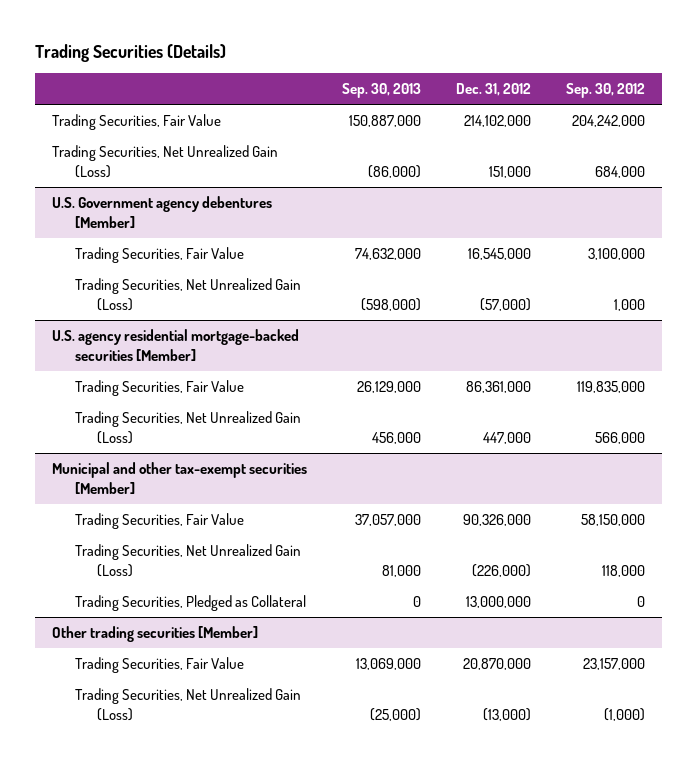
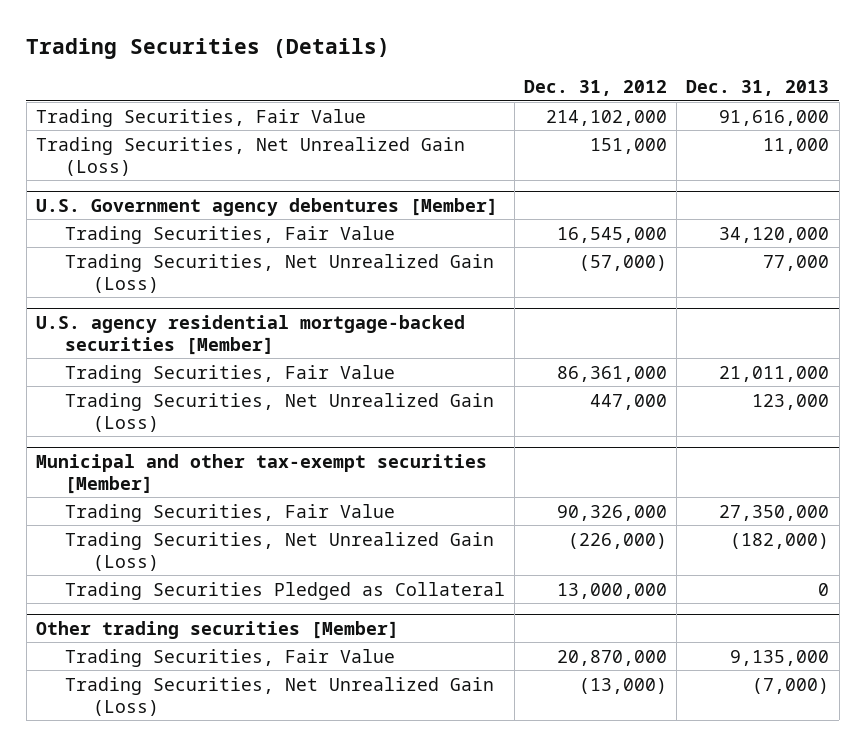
- | Sep. 30, 2013 | Dec. 31, 2012 | Sep. 30, 2012
+ | Dec. 31, 2012 | Dec. 31, 2013
@ Municipal and other tax-exempt securities [Member]
- Trading Securities, Pledged as Collateral | 0 | 13,000,000 | 0
+ Trading Securities Pledged as Collateral | 13,000,000 | 0

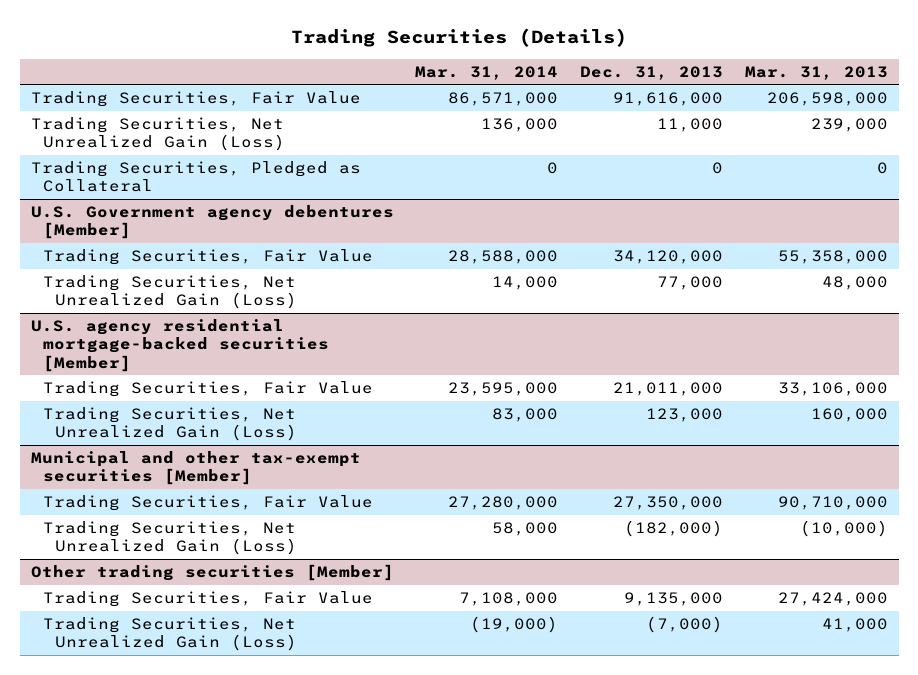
- | Dec. 31, 2012 | Dec. 31, 2013
+ | Mar. 31, 2014 | Dec. 31, 2013 | Mar. 31, 2013
+ Trading Securities, Pledged as Collateral | 0 | 0 | 0
@ Municipal and other tax-exempt securities [Member]
- Trading Securities Pledged as Collateral | 13,000,000 | 0

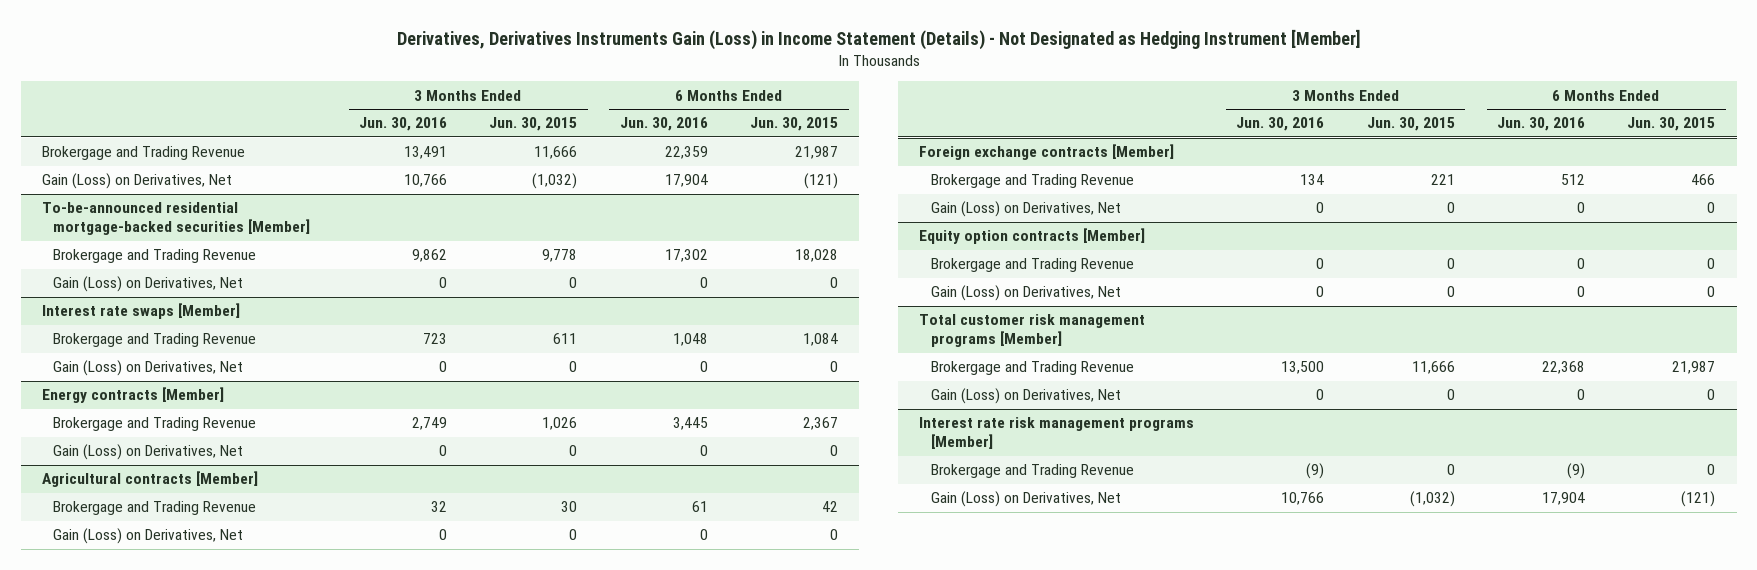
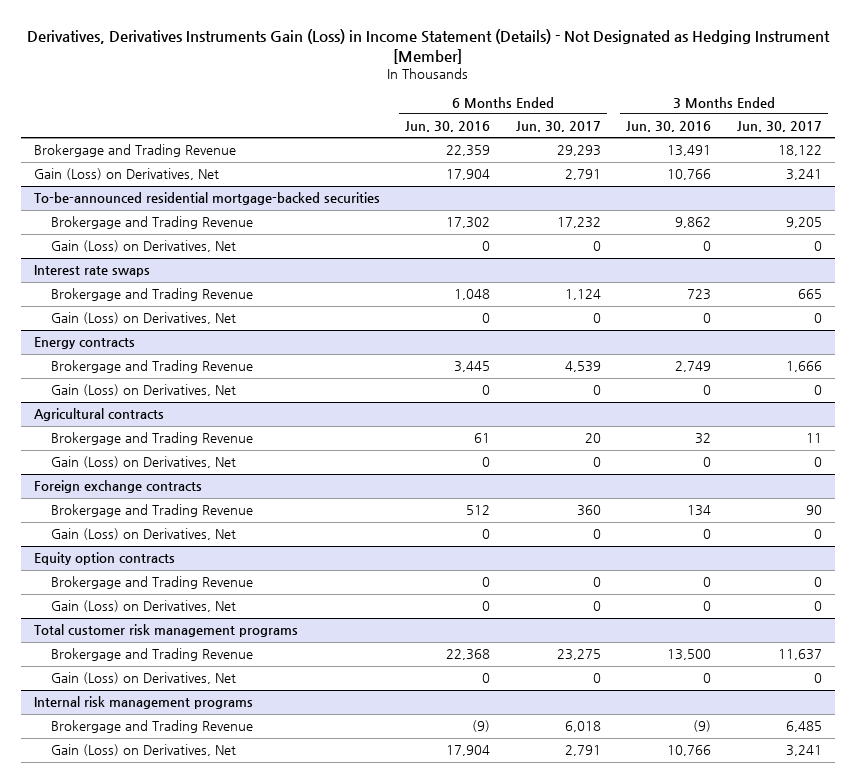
- | 3 Months Ended Jun. 30, 2016 | 3 Months Ended Jun. 30, 2015 | 6 Months Ended Jun. 30, 2016 | 6 Months Ended Jun. 30, 2015
+ | 6 Months Ended Jun. 30, 2016 | 6 Months Ended Jun. 30, 2017 | 3 Months Ended Jun. 30, 2016 | 3 Months Ended Jun. 30, 2017
- To-be-announced residential mortgage-backed securities [Member]
+ To-be-announced residential mortgage-backed securities
- Interest rate swaps [Member]
+ Interest rate swaps
- Energy contracts [Member]
+ Energy contracts
- Agricultural contracts [Member]
+ Agricultural contracts
- Foreign exchange contracts [Member]
+ Foreign exchange contracts
- Equity option contracts [Member]
+ Equity option contracts
- Total customer risk management programs [Member]
+ Total customer risk management programs
- Interest rate risk management programs [Member]
+ Internal risk management programs

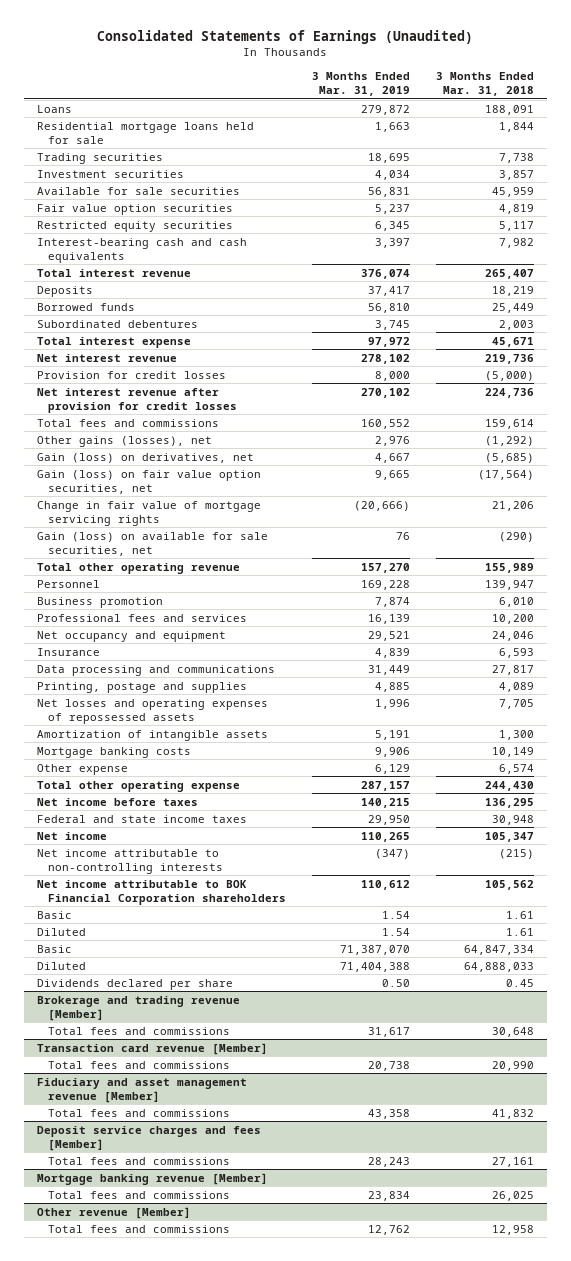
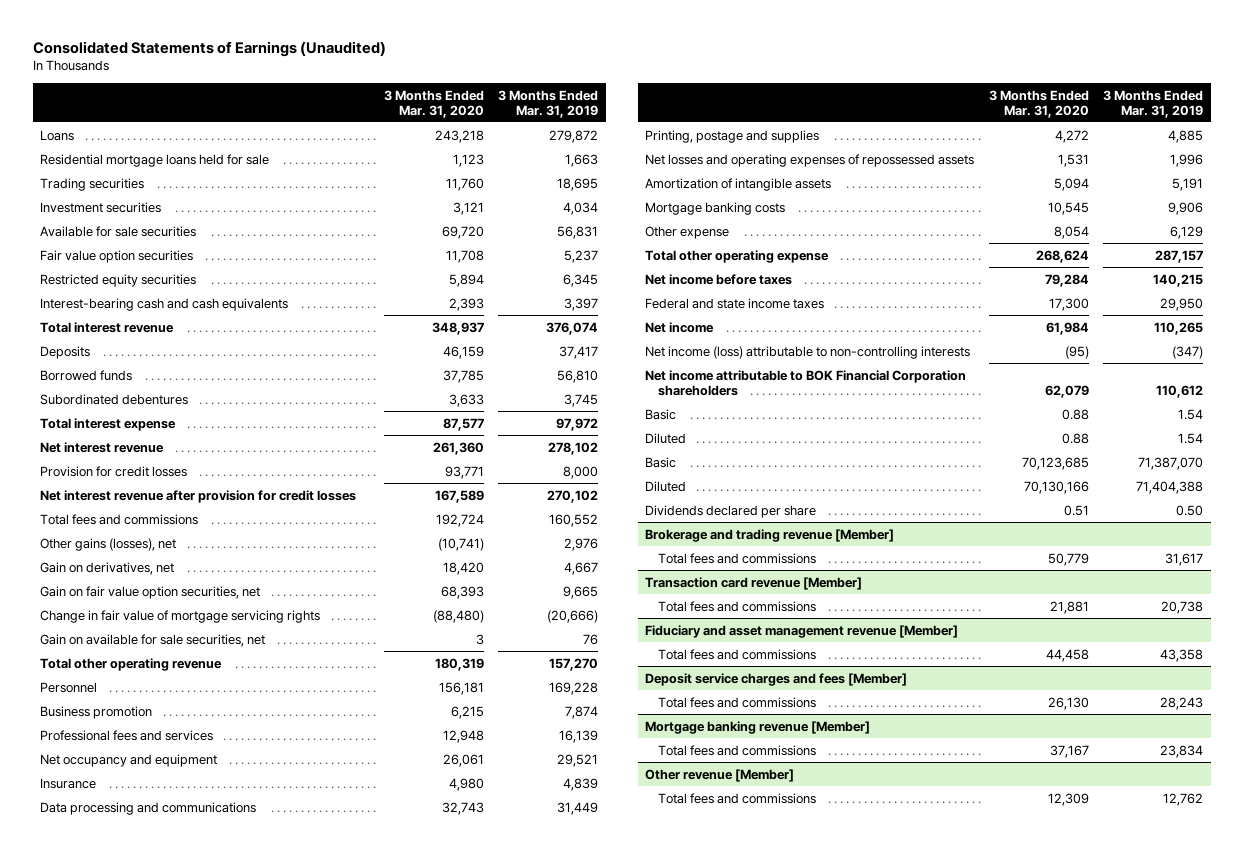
- | 3 Months Ended Mar. 31, 2019 | 3 Months Ended Mar. 31, 2018
+ | 3 Months Ended Mar. 31, 2020 | 3 Months Ended Mar. 31, 2019
- Gain (loss) on derivatives, net | 4,667 | (5,685)
- Gain (loss) on fair value option securities, net | 9,665 | (17,564)
+ Gain on derivatives, net | 18,420 | 4,667
+ Gain on fair value option securities, net | 68,393 | 9,665
- Gain (loss) on available for sale securities, net | 76 | (290)
+ Gain on available for sale securities, net | 3 | 76
- Net income attributable to non-controlling interests | (347) | (215)
+ Net income (loss) attributable to non-controlling interests | (95) | (347)

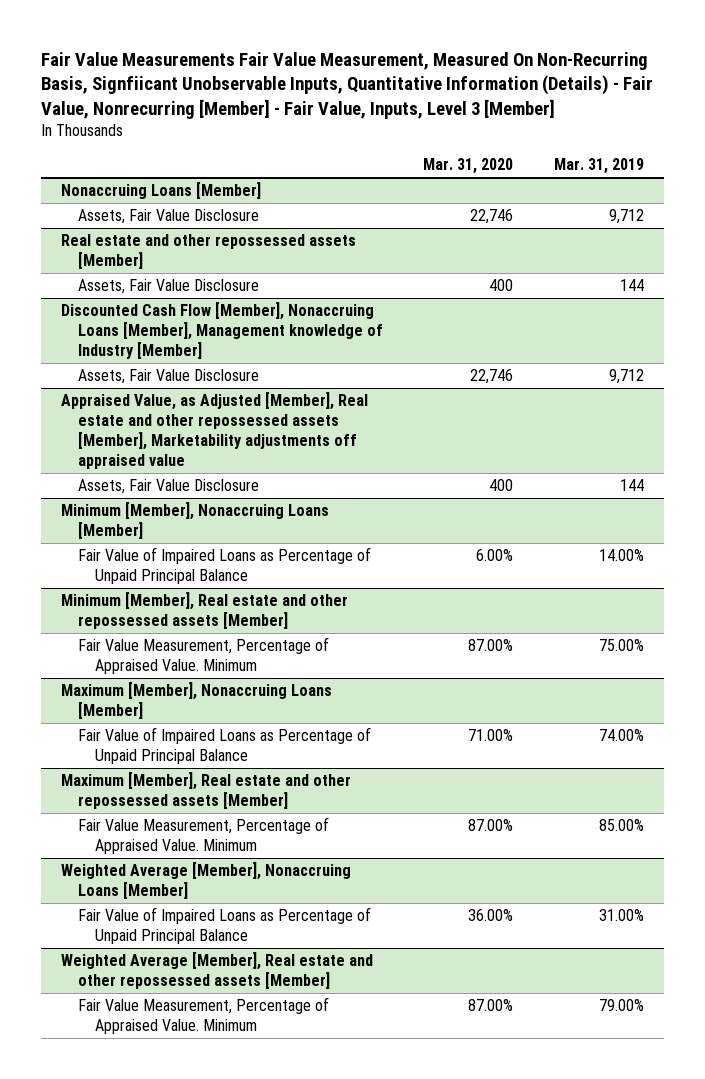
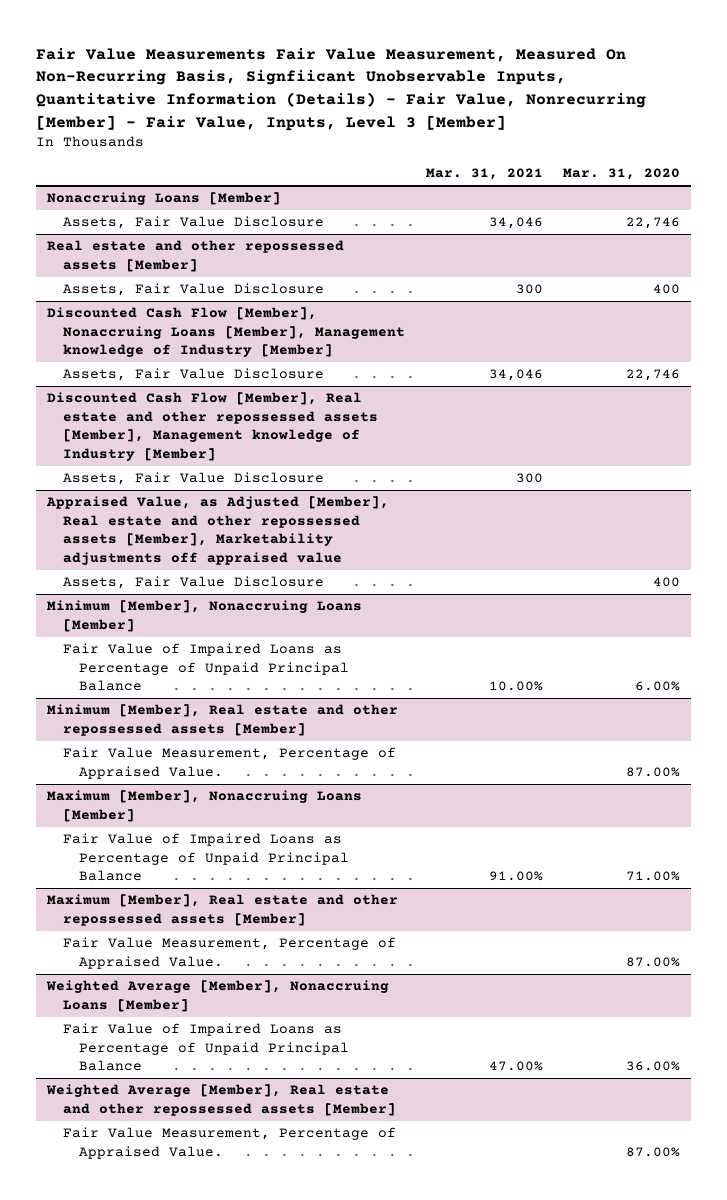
- | Mar. 31, 2020 | Mar. 31, 2019
+ | Mar. 31, 2021 | Mar. 31, 2020
+ Discounted Cash Flow [Member], Real estate and other repossessed assets [Member], Management knowledge of Industry [Member]
+ Assets, Fair Value Disclosure | 300 |
@ Minimum [Member], Real estate and other repossessed assets [Member]
- Fair Value Measurement, Percentage of Appraised Value. Minimum | 87.00% | 75.00%
+ Fair Value Measurement, Percentage of Appraised Value. | | 87.00%
@ Maximum [Member], Real estate and other repossessed assets [Member]
- Fair Value Measurement, Percentage of Appraised Value. Minimum | 87.00% | 85.00%
+ Fair Value Measurement, Percentage of Appraised Value. | | 87.00%
@ Weighted Average [Member], Real estate and other repossessed assets [Member]
- Fair Value Measurement, Percentage of Appraised Value. Minimum | 87.00% | 79.00%
+ Fair Value Measurement, Percentage of Appraised Value. | | 87.00%

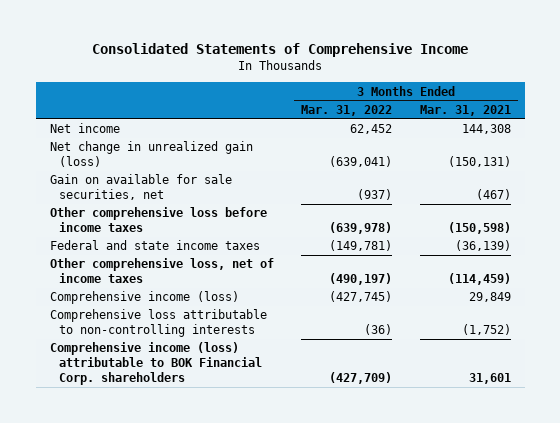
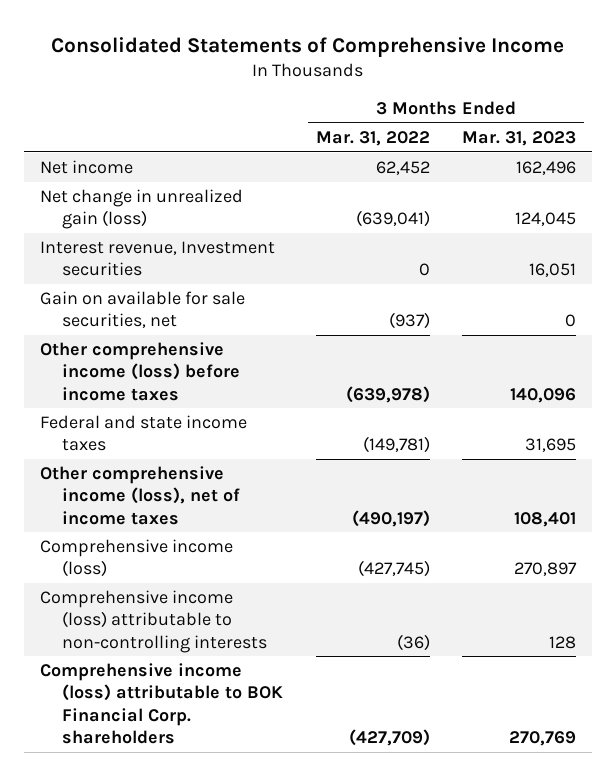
- | 3 Months Ended Mar. 31, 2022 | 3 Months Ended Mar. 31, 2021
+ | 3 Months Ended Mar. 31, 2022 | 3 Months Ended Mar. 31, 2023
+ Interest revenue, Investment securities | 0 | 16,051
- Other comprehensive loss before income taxes | (639,978) | (150,598)
+ Other comprehensive income (loss) before income taxes | (639,978) | 140,096
- Other comprehensive loss, net of income taxes | (490,197) | (114,459)
+ Other comprehensive income (loss), net of income taxes | (490,197) | 108,401
- Comprehensive loss attributable to non-controlling interests | (36) | (1,752)
+ Comprehensive income (loss) attributable to non-controlling interests | (36) | 128

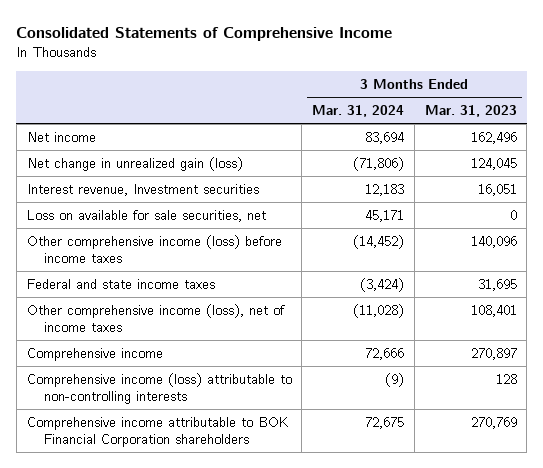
- | 3 Months Ended Mar. 31, 2022 | 3 Months Ended Mar. 31, 2023
+ | 3 Months Ended Mar. 31, 2024 | 3 Months Ended Mar. 31, 2023
- Gain on available for sale securities, net | (937) | 0
+ Loss on available for sale securities, net | 45,171 | 0
- Comprehensive income (loss) | (427,745) | 270,897
+ Comprehensive income | 72,666 | 270,897
- Comprehensive income (loss) attributable to BOK Financial Corp. shareholders | (427,709) | 270,769
+ Comprehensive income attributable to BOK Financial Corporation shareholders | 72,675 | 270,769

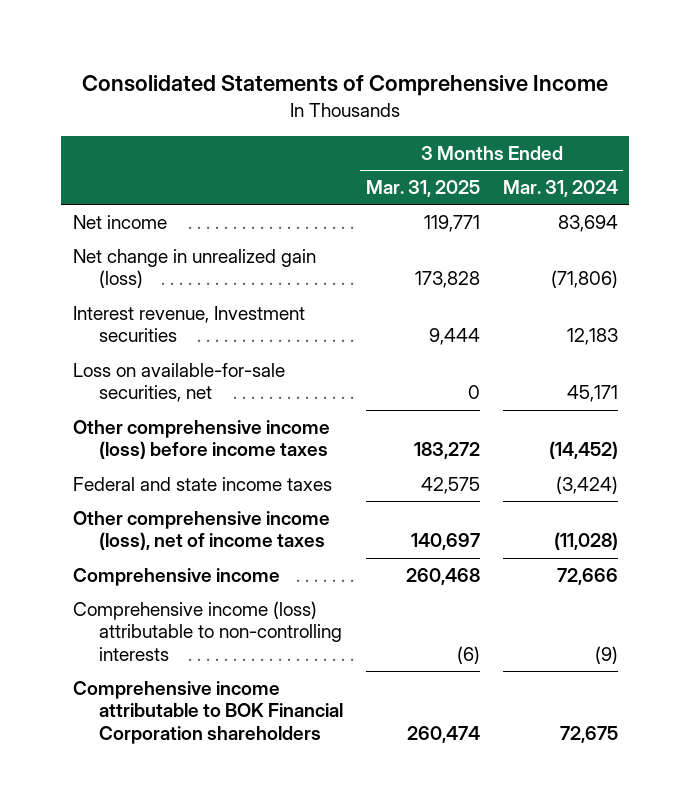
- | 3 Months Ended Mar. 31, 2024 | 3 Months Ended Mar. 31, 2023
+ | 3 Months Ended Mar. 31, 2025 | 3 Months Ended Mar. 31, 2024
- Loss on available for sale securities, net | 45,171 | 0
+ Loss on available-for-sale securities, net | 0 | 45,171

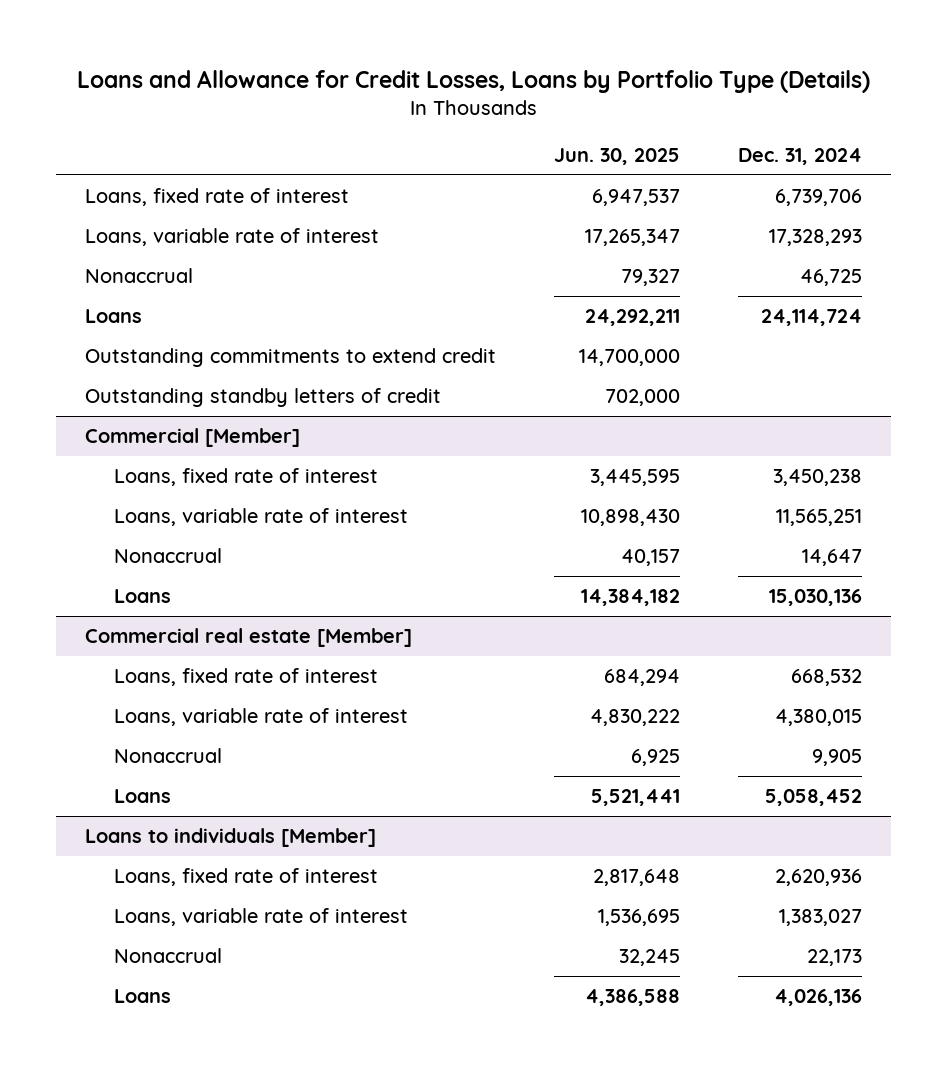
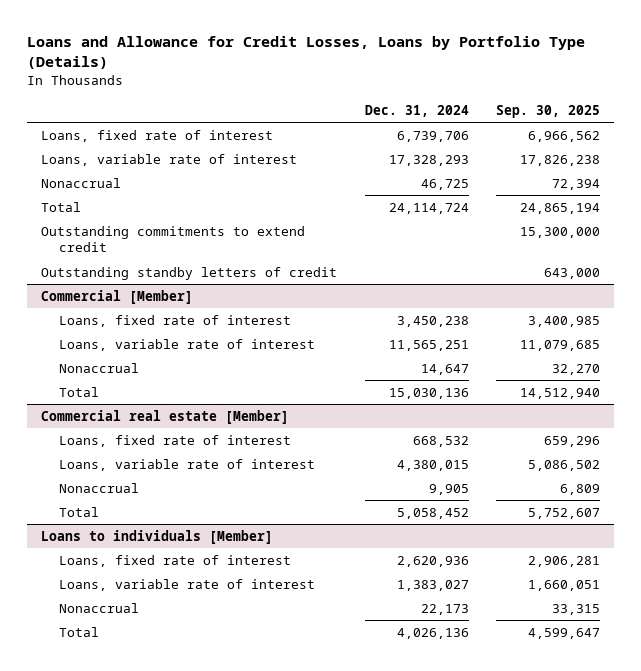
- | Jun. 30, 2025 | Dec. 31, 2024
+ | Dec. 31, 2024 | Sep. 30, 2025
- Loans | 24,292,211 | 24,114,724
+ Total | 24,114,724 | 24,865,194
@ Commercial [Member]
- Loans | 14,384,182 | 15,030,136
+ Total | 15,030,136 | 14,512,940
@ Commercial real estate [Member]
- Loans | 5,521,441 | 5,058,452
+ Total | 5,058,452 | 5,752,607
@ Loans to individuals [Member]
- Loans | 4,386,588 | 4,026,136
+ Total | 4,026,136 | 4,599,647

